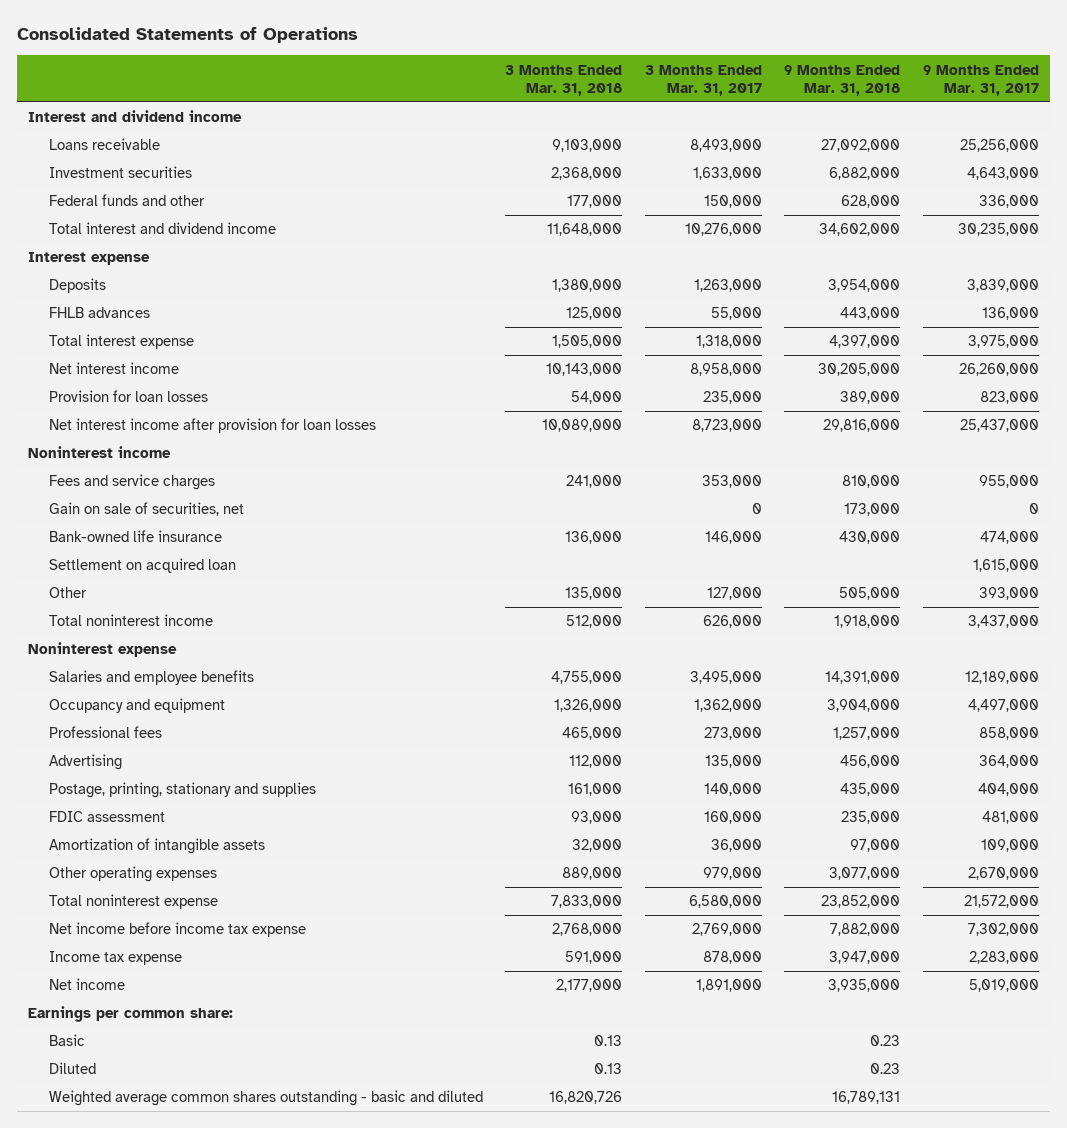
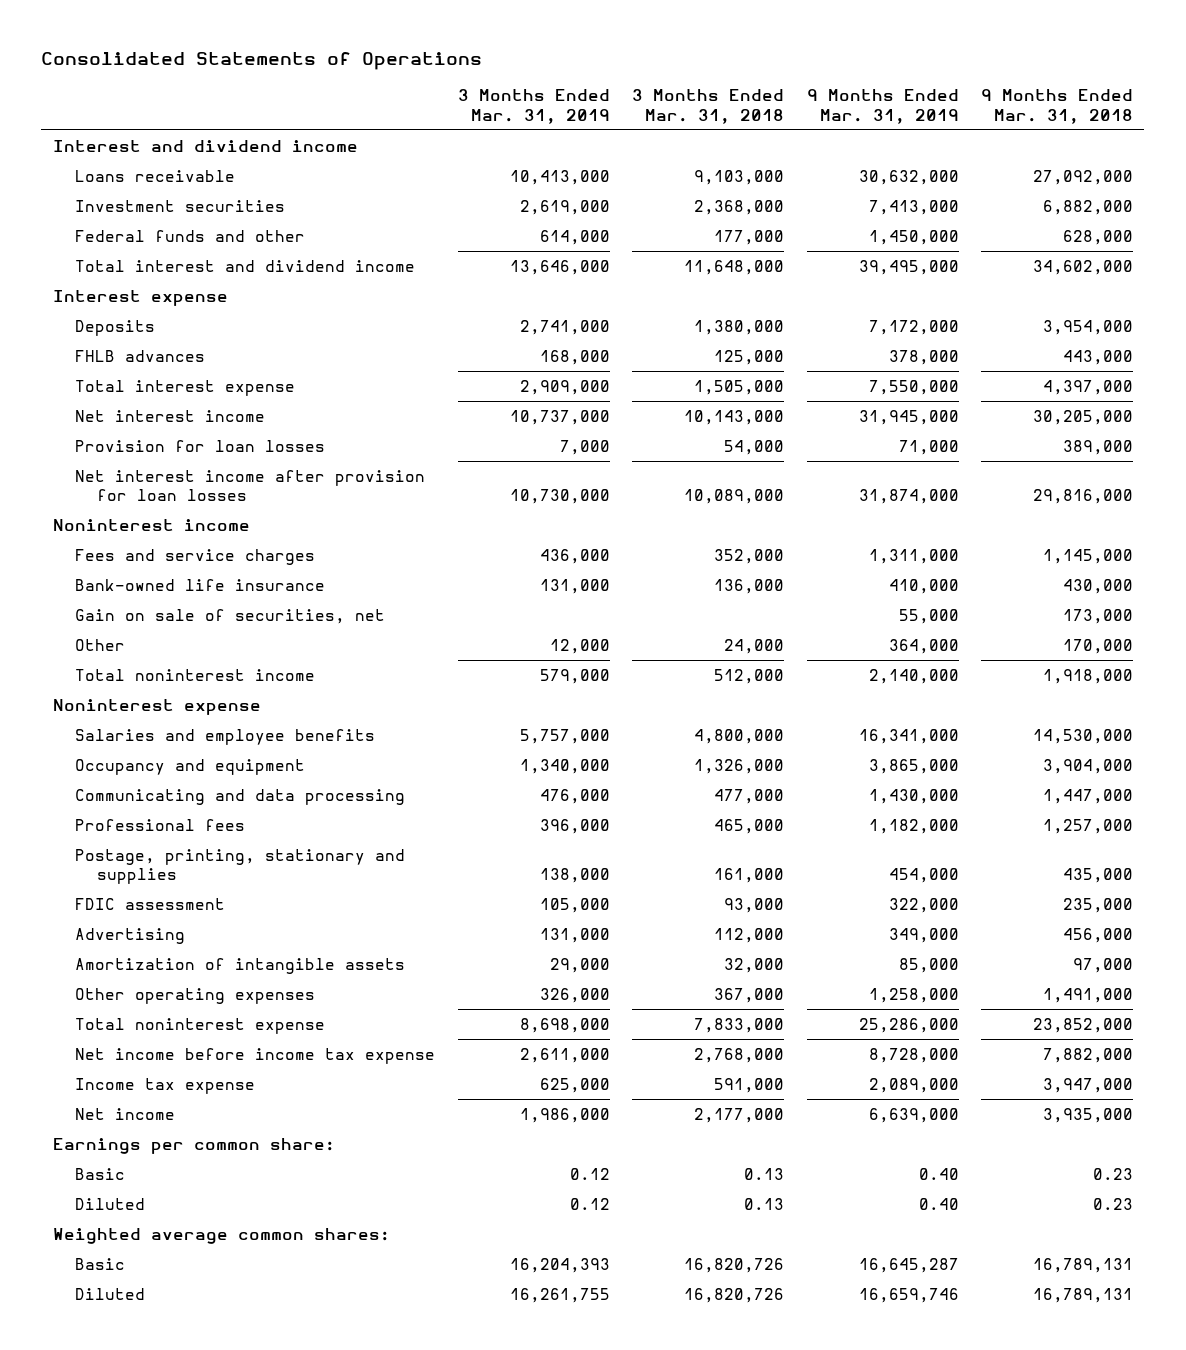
- | 3 Months Ended Mar. 31, 2018 | 3 Months Ended Mar. 31, 2017 | 9 Months Ended Mar. 31, 2018 | 9 Months Ended Mar. 31, 2017
+ | 3 Months Ended Mar. 31, 2019 | 3 Months Ended Mar. 31, 2018 | 9 Months Ended Mar. 31, 2019 | 9 Months Ended Mar. 31, 2018
- Fees and service charges | 241,000 | 353,000 | 810,000 | 955,000
+ Fees and service charges | 436,000 | 352,000 | 1,311,000 | 1,145,000
- Settlement on acquired loan | | | | 1,615,000
- Other | 135,000 | 127,000 | 505,000 | 393,000
moved down: Gain on sale of securities, net | | | 55,000 | 173,000
+ Other | 12,000 | 24,000 | 364,000 | 170,000
- Salaries and employee benefits | 4,755,000 | 3,495,000 | 14,391,000 | 12,189,000
+ Salaries and employee benefits | 5,757,000 | 4,800,000 | 16,341,000 | 14,530,000
+ Communicating and data processing | 476,000 | 477,000 | 1,430,000 | 1,447,000
moved down: Advertising | 131,000 | 112,000 | 349,000 | 456,000
- Other operating expenses | 889,000 | 979,000 | 3,077,000 | 2,670,000
+ Other operating expenses | 326,000 | 367,000 | 1,258,000 | 1,491,000
- Weighted average common shares outstanding - basic and diluted | 16,820,726 | | 16,789,131 |
+ Weighted average common shares:
+ Basic | 16,204,393 | 16,820,726 | 16,645,287 | 16,789,131
+ Diluted | 16,261,755 | 16,820,726 | 16,659,746 | 16,789,131

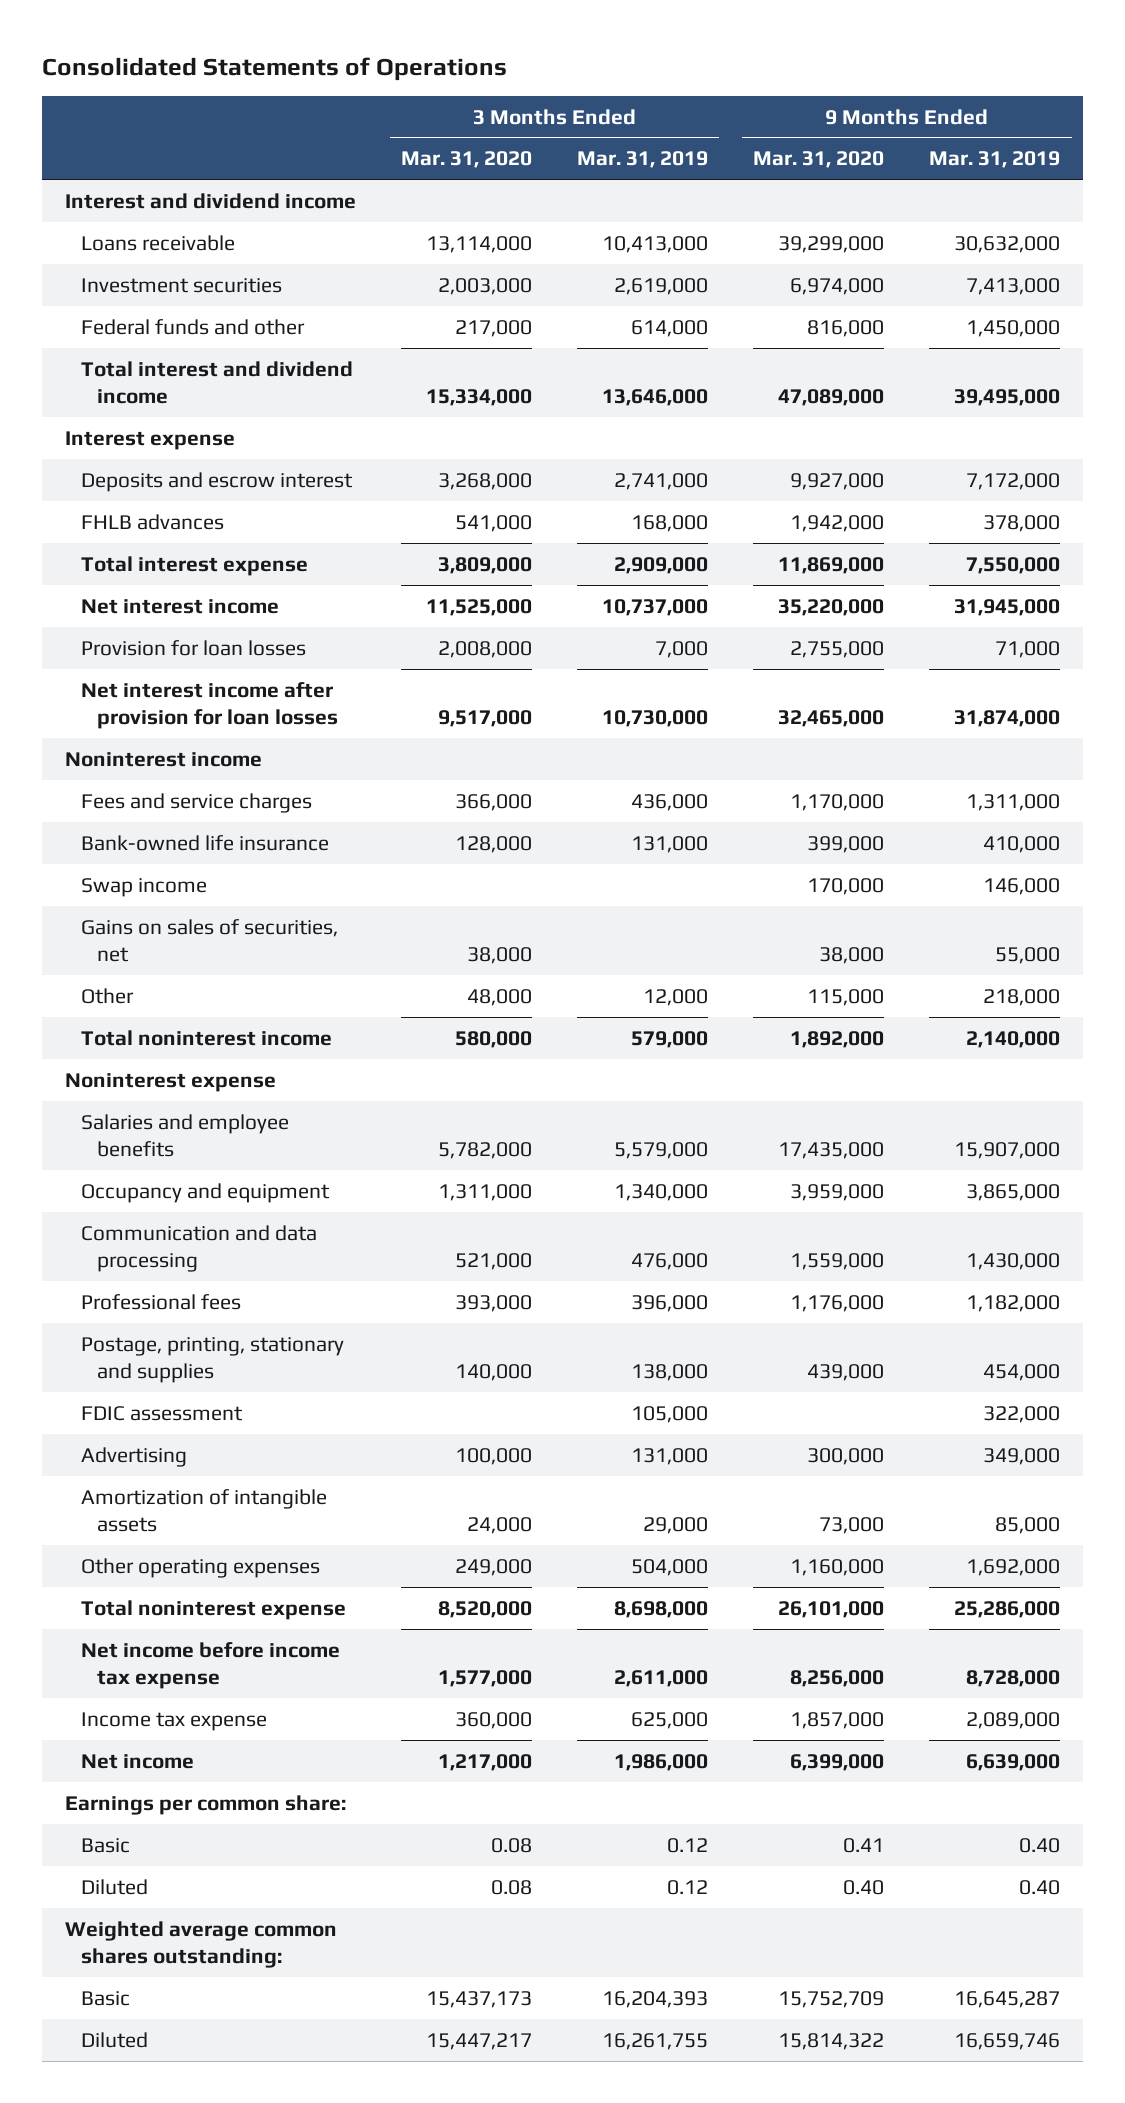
- | 3 Months Ended Mar. 31, 2019 | 3 Months Ended Mar. 31, 2018 | 9 Months Ended Mar. 31, 2019 | 9 Months Ended Mar. 31, 2018
+ | 3 Months Ended Mar. 31, 2020 | 3 Months Ended Mar. 31, 2019 | 9 Months Ended Mar. 31, 2020 | 9 Months Ended Mar. 31, 2019
- Deposits | 2,741,000 | 1,380,000 | 7,172,000 | 3,954,000
+ Deposits and escrow interest | 3,268,000 | 2,741,000 | 9,927,000 | 7,172,000
- Gain on sale of securities, net | | | 55,000 | 173,000
- Other | 12,000 | 24,000 | 364,000 | 170,000
+ Swap income | | | 170,000 | 146,000
+ Gains on sales of securities, net | 38,000 | | 38,000 | 55,000
+ Other | 48,000 | 12,000 | 115,000 | 218,000
- Salaries and employee benefits | 5,757,000 | 4,800,000 | 16,341,000 | 14,530,000
+ Salaries and employee benefits | 5,782,000 | 5,579,000 | 17,435,000 | 15,907,000
- Communicating and data processing | 476,000 | 477,000 | 1,430,000 | 1,447,000
+ Communication and data processing | 521,000 | 476,000 | 1,559,000 | 1,430,000
- Other operating expenses | 326,000 | 367,000 | 1,258,000 | 1,491,000
+ Other operating expenses | 249,000 | 504,000 | 1,160,000 | 1,692,000
- Weighted average common shares:
+ Weighted average common shares outstanding:

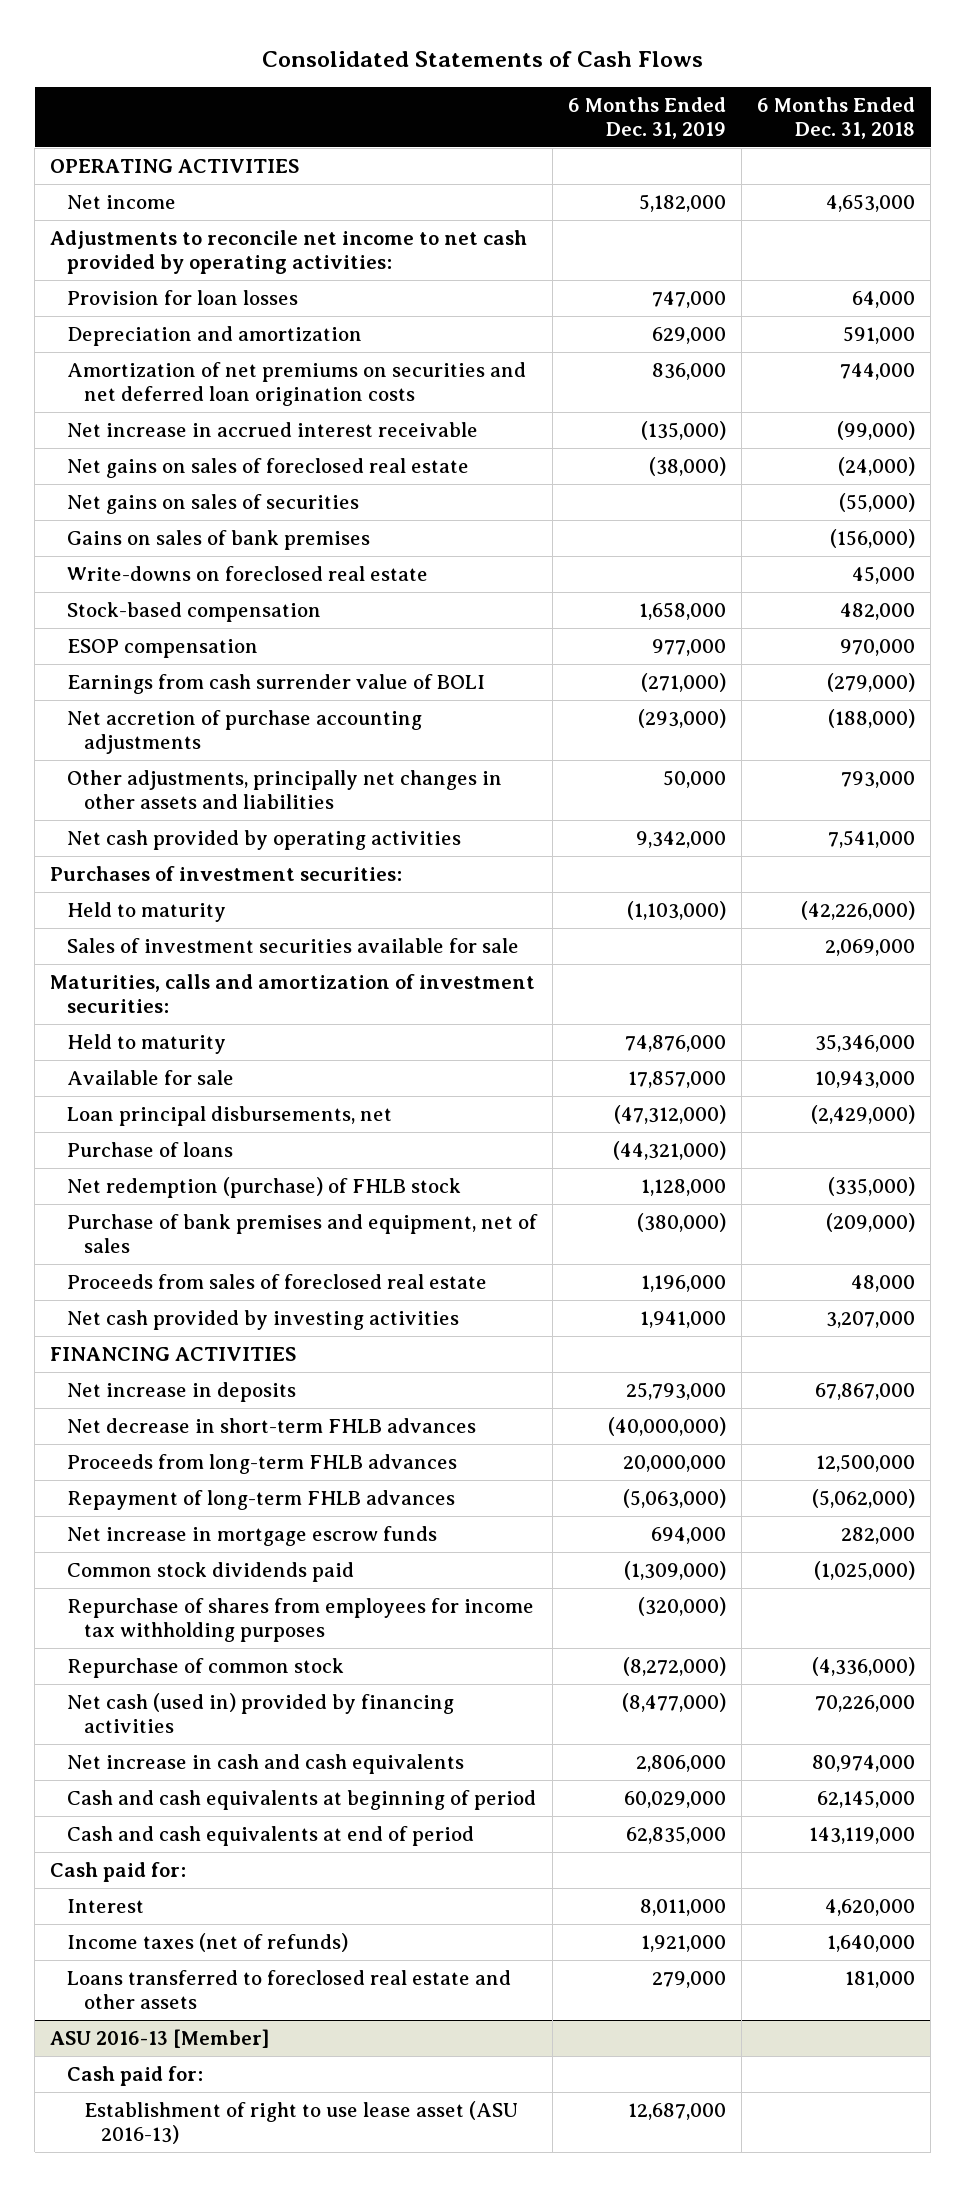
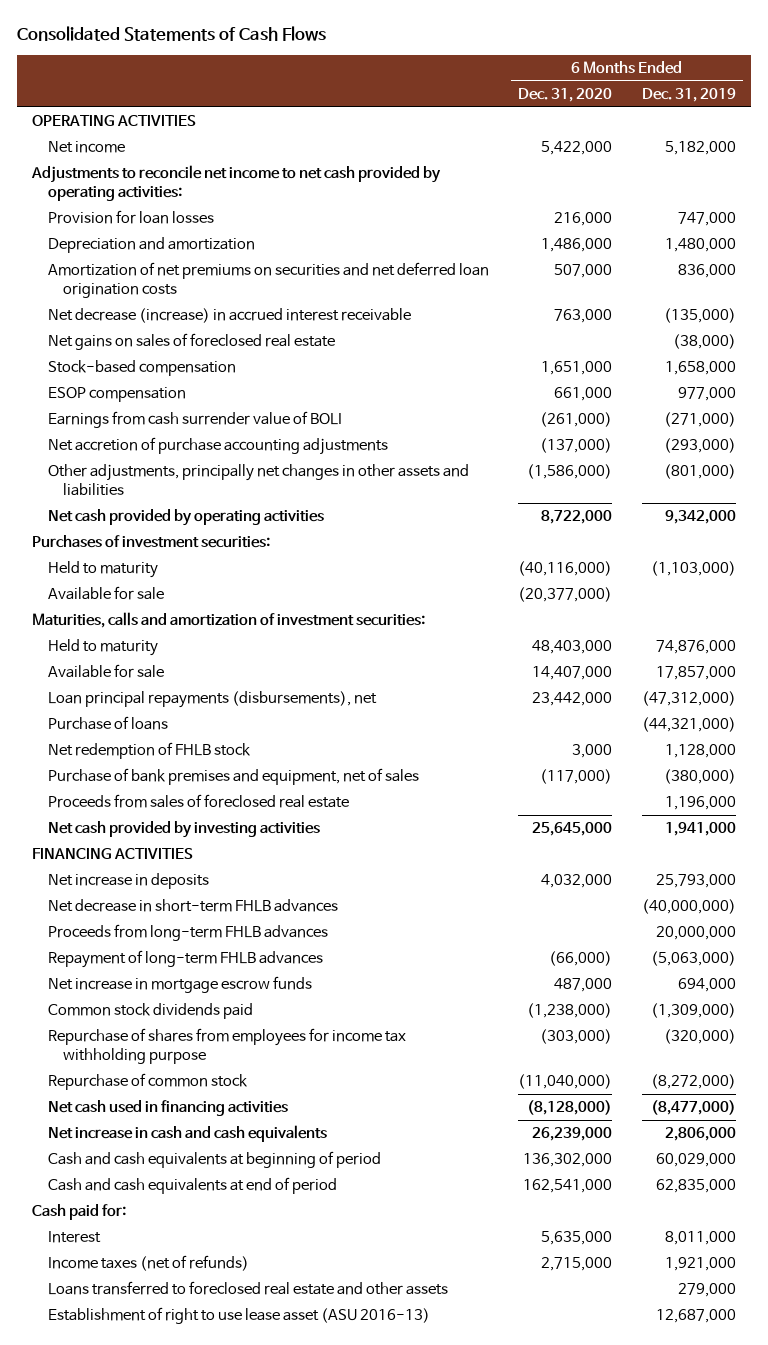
- | 6 Months Ended Dec. 31, 2019 | 6 Months Ended Dec. 31, 2018
+ | 6 Months Ended Dec. 31, 2020 | 6 Months Ended Dec. 31, 2019
- Depreciation and amortization | 629,000 | 591,000
+ Depreciation and amortization | 1,486,000 | 1,480,000
- Net increase in accrued interest receivable | (135,000) | (99,000)
+ Net decrease (increase) in accrued interest receivable | 763,000 | (135,000)
- Net gains on sales of securities | | (55,000)
- Gains on sales of bank premises | | (156,000)
- Write-downs on foreclosed real estate | | 45,000
- Other adjustments, principally net changes in other assets and liabilities | 50,000 | 793,000
+ Other adjustments, principally net changes in other assets and liabilities | (1,586,000) | (801,000)
- Sales of investment securities available for sale | | 2,069,000
+ Available for sale | (20,377,000) |
- Loan principal disbursements, net | (47,312,000) | (2,429,000)
+ Loan principal repayments (disbursements), net | 23,442,000 | (47,312,000)
- Net redemption (purchase) of FHLB stock | 1,128,000 | (335,000)
+ Net redemption of FHLB stock | 3,000 | 1,128,000
- Repurchase of shares from employees for income tax withholding purposes | (320,000) |
+ Repurchase of shares from employees for income tax withholding purpose | (303,000) | (320,000)
- Net cash (used in) provided by financing activities | (8,477,000) | 70,226,000
+ Net cash used in financing activities | (8,128,000) | (8,477,000)
- ASU 2016-13 [Member]
- Cash paid for:

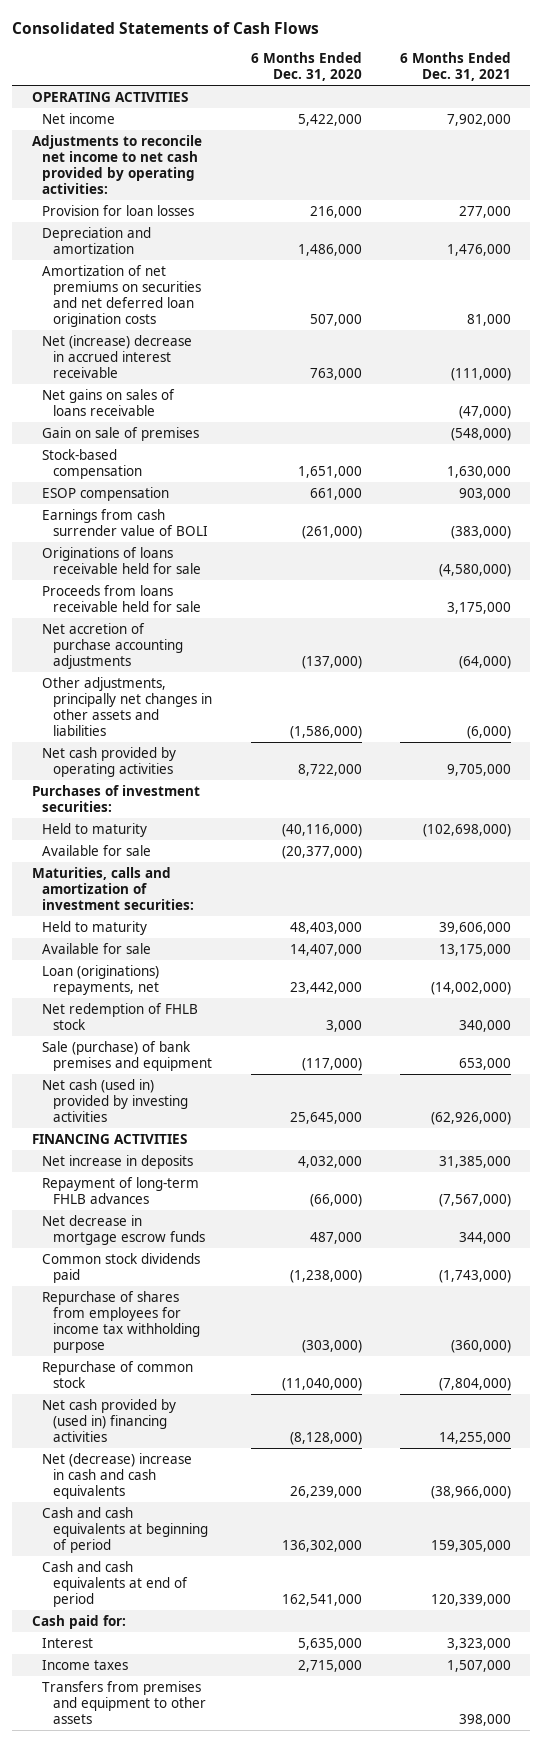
- | 6 Months Ended Dec. 31, 2020 | 6 Months Ended Dec. 31, 2019
+ | 6 Months Ended Dec. 31, 2020 | 6 Months Ended Dec. 31, 2021
- Net decrease (increase) in accrued interest receivable | 763,000 | (135,000)
- Net gains on sales of foreclosed real estate | | (38,000)
+ Net (increase) decrease in accrued interest receivable | 763,000 | (111,000)
+ Net gains on sales of loans receivable | | (47,000)
+ Gain on sale of premises | | (548,000)
+ Originations of loans receivable held for sale | | (4,580,000)
+ Proceeds from loans receivable held for sale | | 3,175,000
- Loan principal repayments (disbursements), net | 23,442,000 | (47,312,000)
- Purchase of loans | | (44,321,000)
+ Loan (originations) repayments, net | 23,442,000 | (14,002,000)
- Purchase of bank premises and equipment, net of sales | (117,000) | (380,000)
- Proceeds from sales of foreclosed real estate | | 1,196,000
- Net cash provided by investing activities | 25,645,000 | 1,941,000
+ Sale (purchase) of bank premises and equipment | (117,000) | 653,000
+ Net cash (used in) provided by investing activities | 25,645,000 | (62,926,000)
- Net decrease in short-term FHLB advances | | (40,000,000)
- Proceeds from long-term FHLB advances | | 20,000,000
- Net increase in mortgage escrow funds | 487,000 | 694,000
+ Net decrease in mortgage escrow funds | 487,000 | 344,000
- Net cash used in financing activities | (8,128,000) | (8,477,000)
- Net increase in cash and cash equivalents | 26,239,000 | 2,806,000
+ Net cash provided by (used in) financing activities | (8,128,000) | 14,255,000
+ Net (decrease) increase in cash and cash equivalents | 26,239,000 | (38,966,000)
- Income taxes (net of refunds) | 2,715,000 | 1,921,000
- Loans transferred to foreclosed real estate and other assets | | 279,000
- Establishment of right to use lease asset (ASU 2016-13) | | 12,687,000
+ Income taxes | 2,715,000 | 1,507,000
+ Transfers from premises and equipment to other assets | | 398,000

